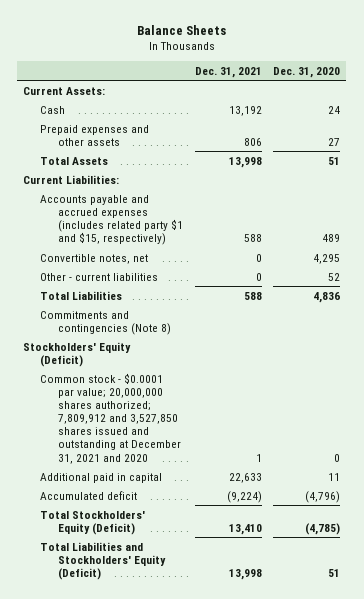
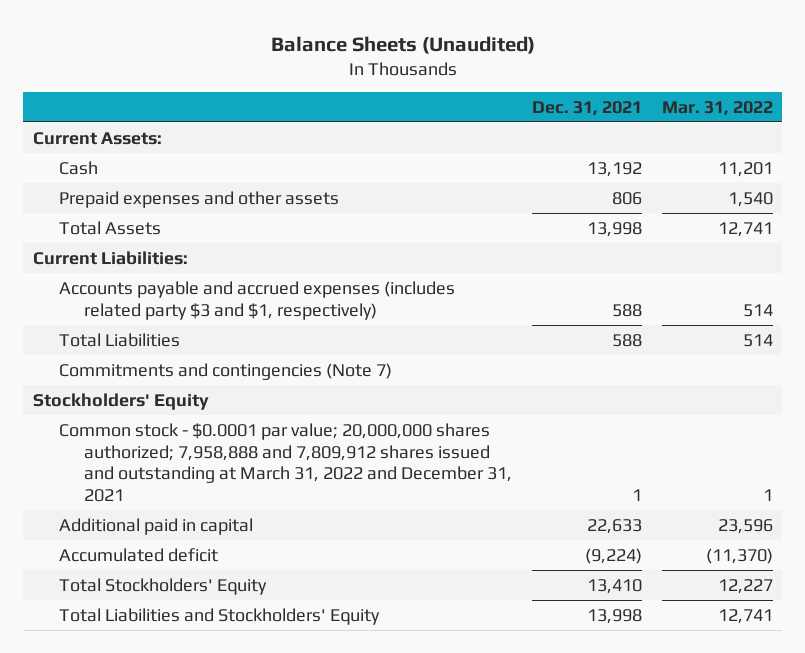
- Balance Sheets
+ Balance Sheets (Unaudited)
- | Dec. 31, 2021 | Dec. 31, 2020
+ | Dec. 31, 2021 | Mar. 31, 2022
- Accounts payable and accrued expenses (includes related party $1 and $15, respectively) | 588 | 489
- Convertible notes, net | 0 | 4,295
- Other - current liabilities | 0 | 52
+ Accounts payable and accrued expenses (includes related party $3 and $1, respectively) | 588 | 514
- Commitments and contingencies (Note 8)
- Stockholders' Equity (Deficit)
- Common stock - $0.0001 par value; 20,000,000 shares authorized; 7,809,912 and 3,527,850 shares issued and outstanding at December 31, 2021 and 2020 | 1 | 0
+ Commitments and contingencies (Note 7)
+ Stockholders' Equity
+ Common stock - $0.0001 par value; 20,000,000 shares authorized; 7,958,888 and 7,809,912 shares issued and outstanding at March 31, 2022 and December 31, 2021 | 1 | 1
- Total Stockholders' Equity (Deficit) | 13,410 | (4,785)
- Total Liabilities and Stockholders' Equity (Deficit) | 13,998 | 51
+ Total Stockholders' Equity | 13,410 | 12,227
+ Total Liabilities and Stockholders' Equity | 13,998 | 12,741

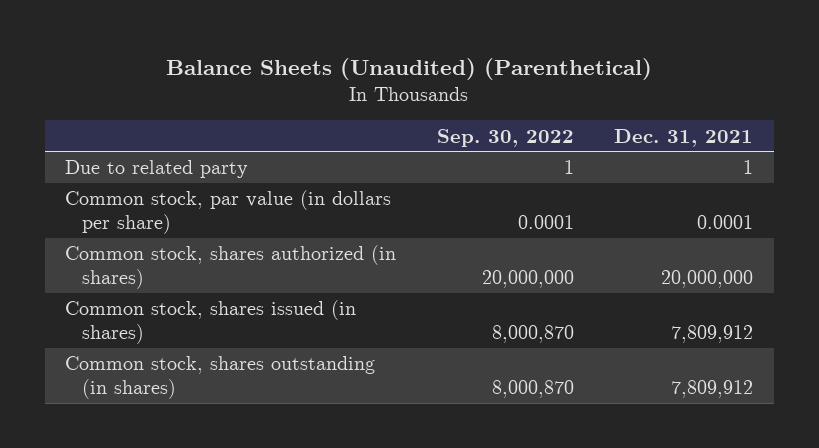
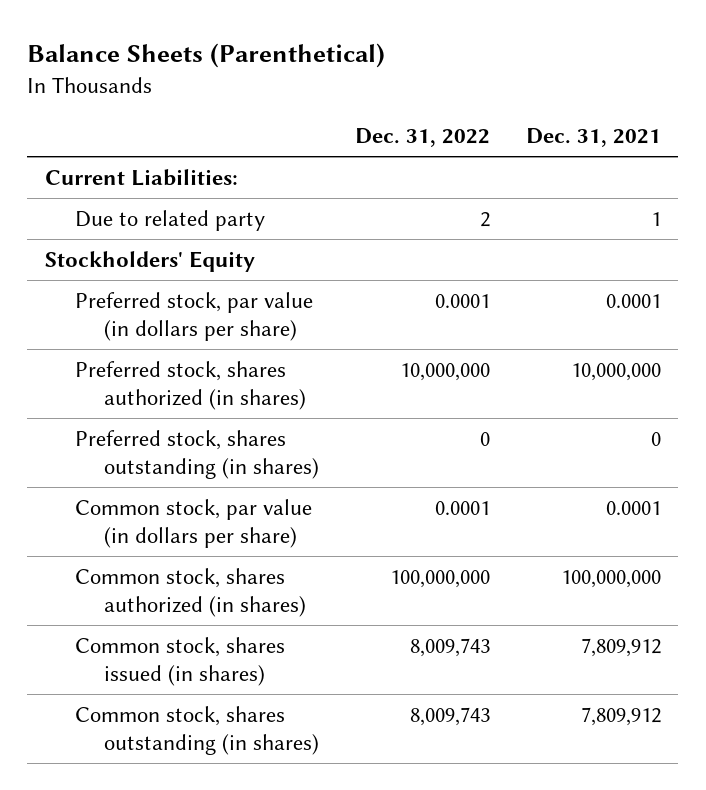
- Balance Sheets (Unaudited) (Parenthetical)
+ Balance Sheets (Parenthetical)
- | Sep. 30, 2022 | Dec. 31, 2021
+ | Dec. 31, 2022 | Dec. 31, 2021
+ Current Liabilities:
+ Stockholders' Equity
+ Preferred stock, par value (in dollars per share) | 0.0001 | 0.0001
+ Preferred stock, shares authorized (in shares) | 10,000,000 | 10,000,000
+ Preferred stock, shares outstanding (in shares) | 0 | 0
- Common stock, shares authorized (in shares) | 20,000,000 | 20,000,000
+ Common stock, shares authorized (in shares) | 100,000,000 | 100,000,000

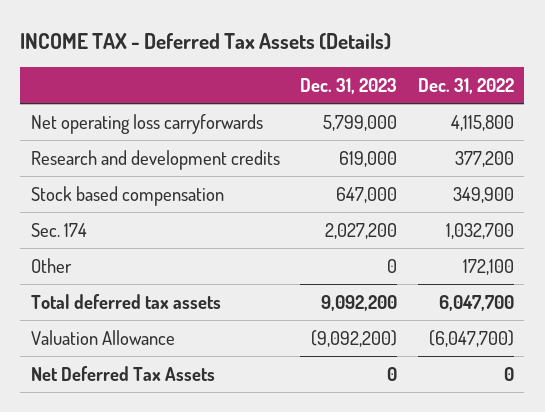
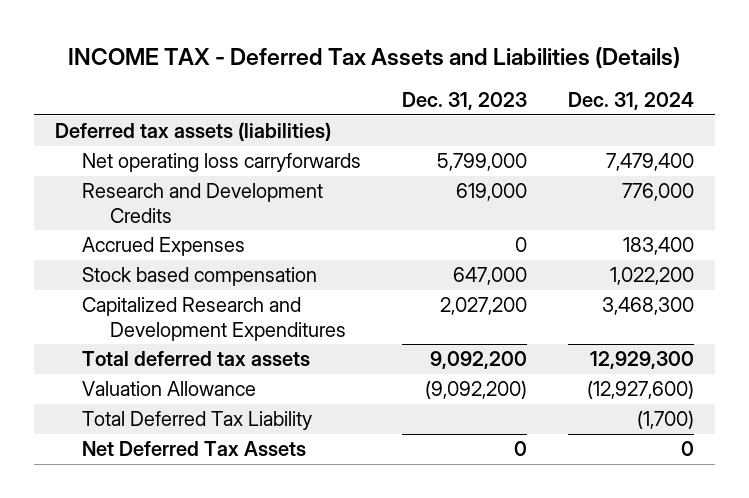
- INCOME TAX - Deferred Tax Assets (Details)
+ INCOME TAX - Deferred Tax Assets and Liabilities (Details)
- | Dec. 31, 2023 | Dec. 31, 2022
+ | Dec. 31, 2023 | Dec. 31, 2024
+ Deferred tax assets (liabilities)
- Research and development credits | 619,000 | 377,200
+ Research and Development Credits | 619,000 | 776,000
+ Accrued Expenses | 0 | 183,400
- Sec. 174 | 2,027,200 | 1,032,700
- Other | 0 | 172,100
+ Capitalized Research and Development Expenditures | 2,027,200 | 3,468,300
+ Total Deferred Tax Liability | | (1,700)

